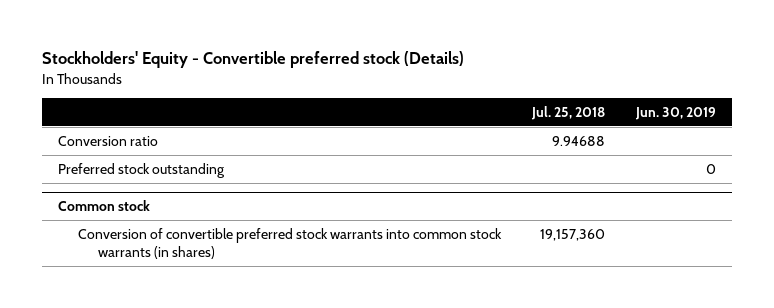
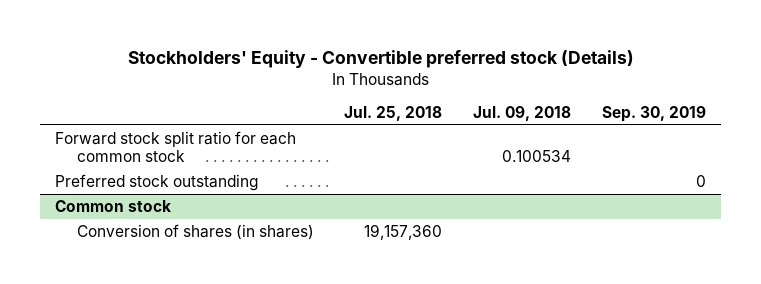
- | Jul. 25, 2018 | Jun. 30, 2019
+ | Jul. 25, 2018 | Jul. 09, 2018 | Sep. 30, 2019
- Conversion ratio | 9.94688 |
+ Forward stock split ratio for each common stock | | 0.100534 |
@ Common stock
- Conversion of convertible preferred stock warrants into common stock warrants (in shares) | 19,157,360 |
+ Conversion of shares (in shares) | 19,157,360 | |

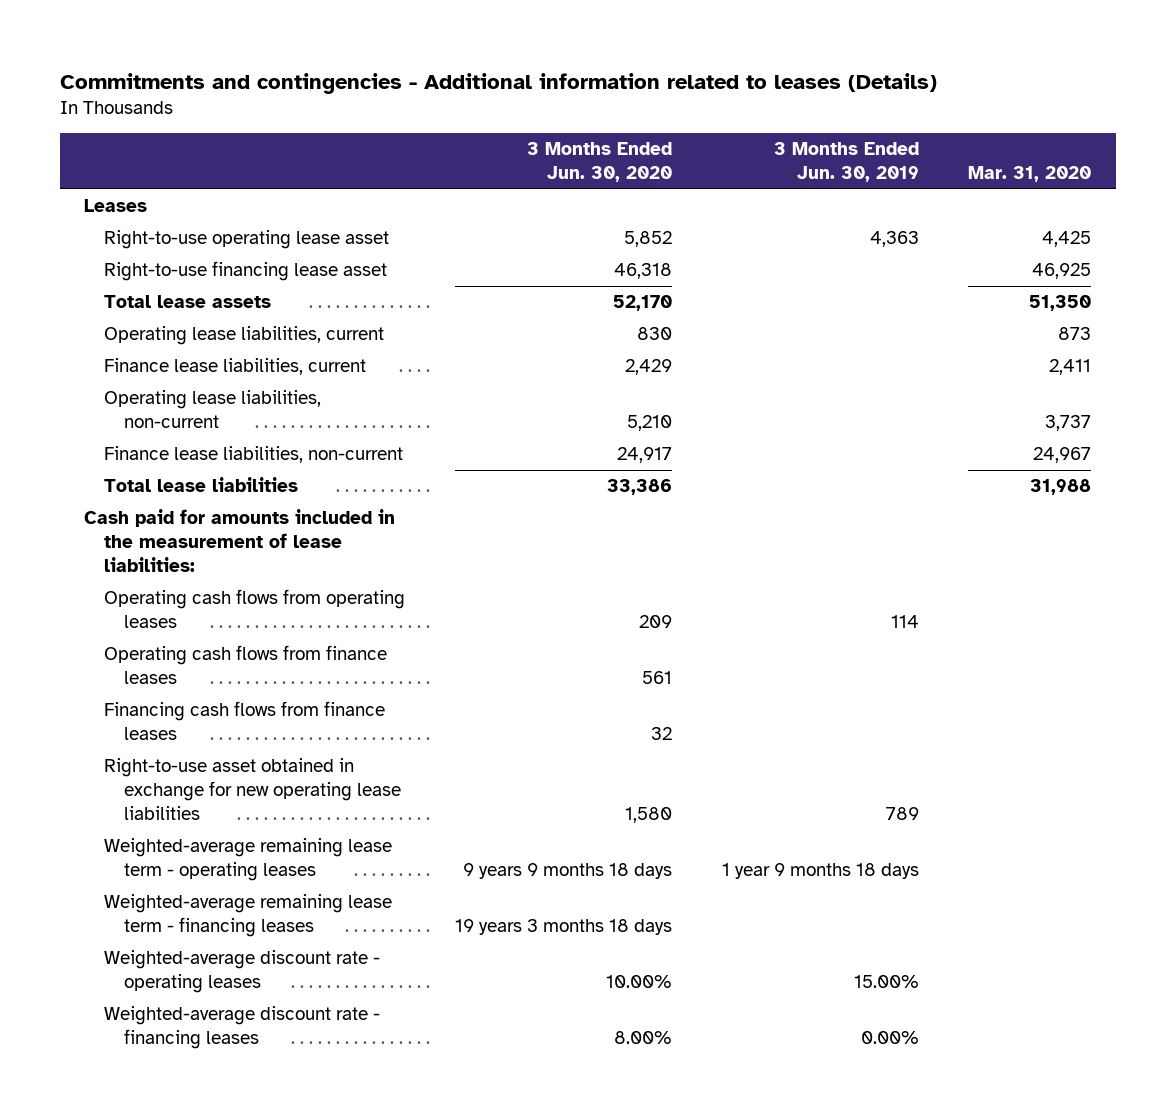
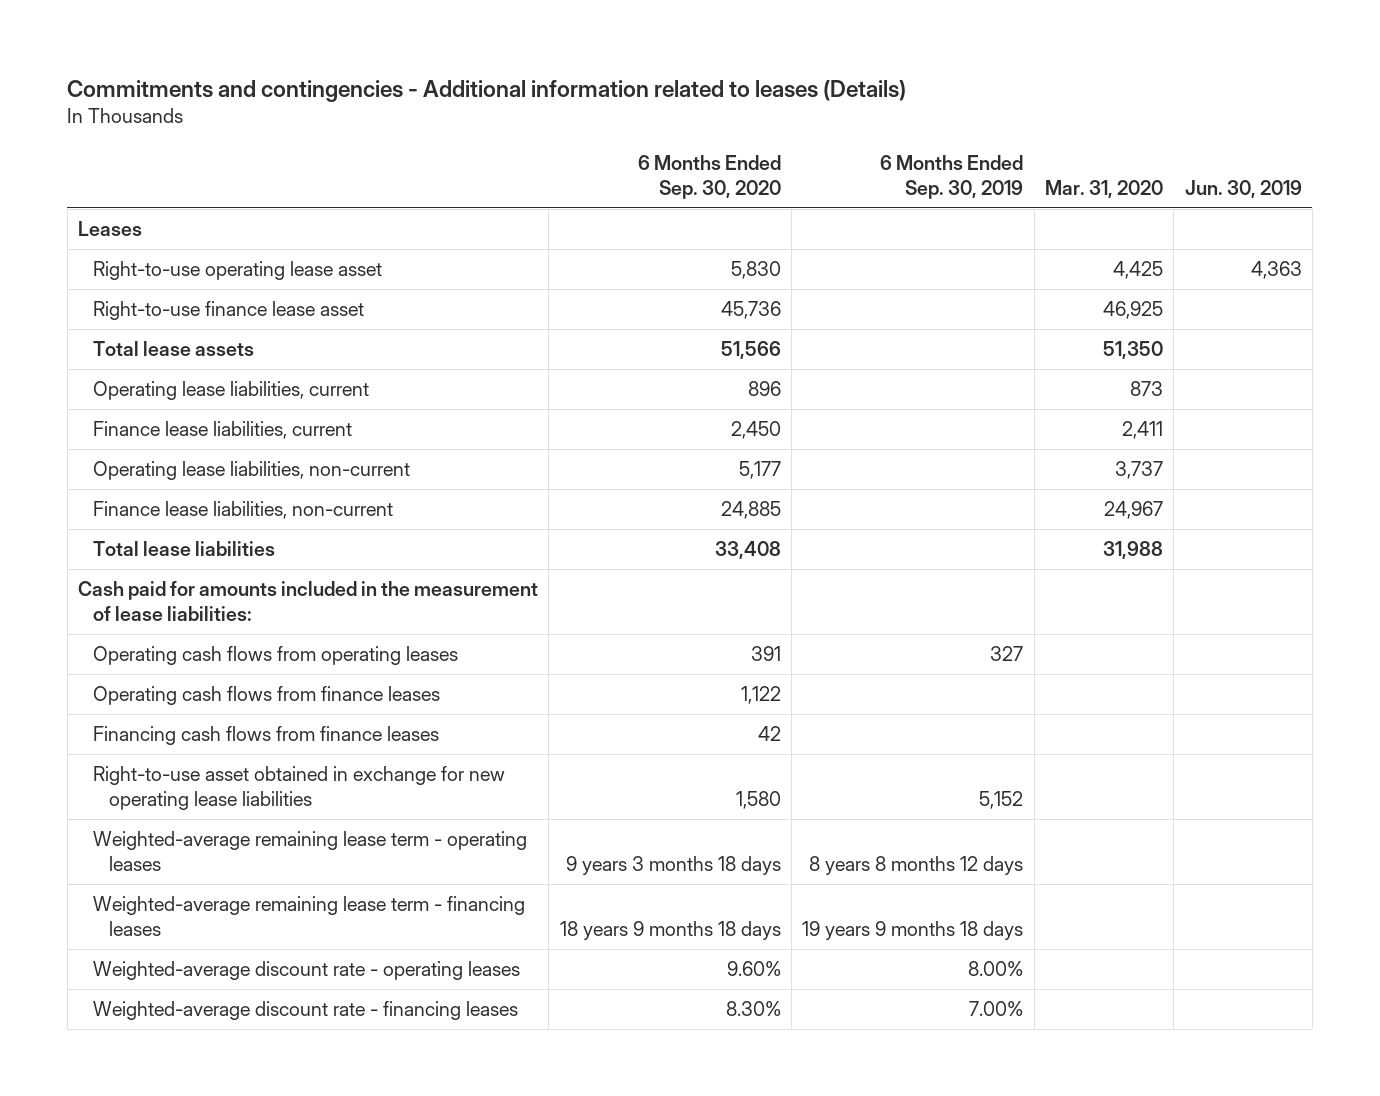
- | 3 Months Ended Jun. 30, 2020 | 3 Months Ended Jun. 30, 2019 | Mar. 31, 2020
+ | 6 Months Ended Sep. 30, 2020 | 6 Months Ended Sep. 30, 2019 | Mar. 31, 2020 | Jun. 30, 2019
- Right-to-use financing lease asset | 46,318 | | 46,925
+ Right-to-use finance lease asset | 45,736 | | 46,925 |

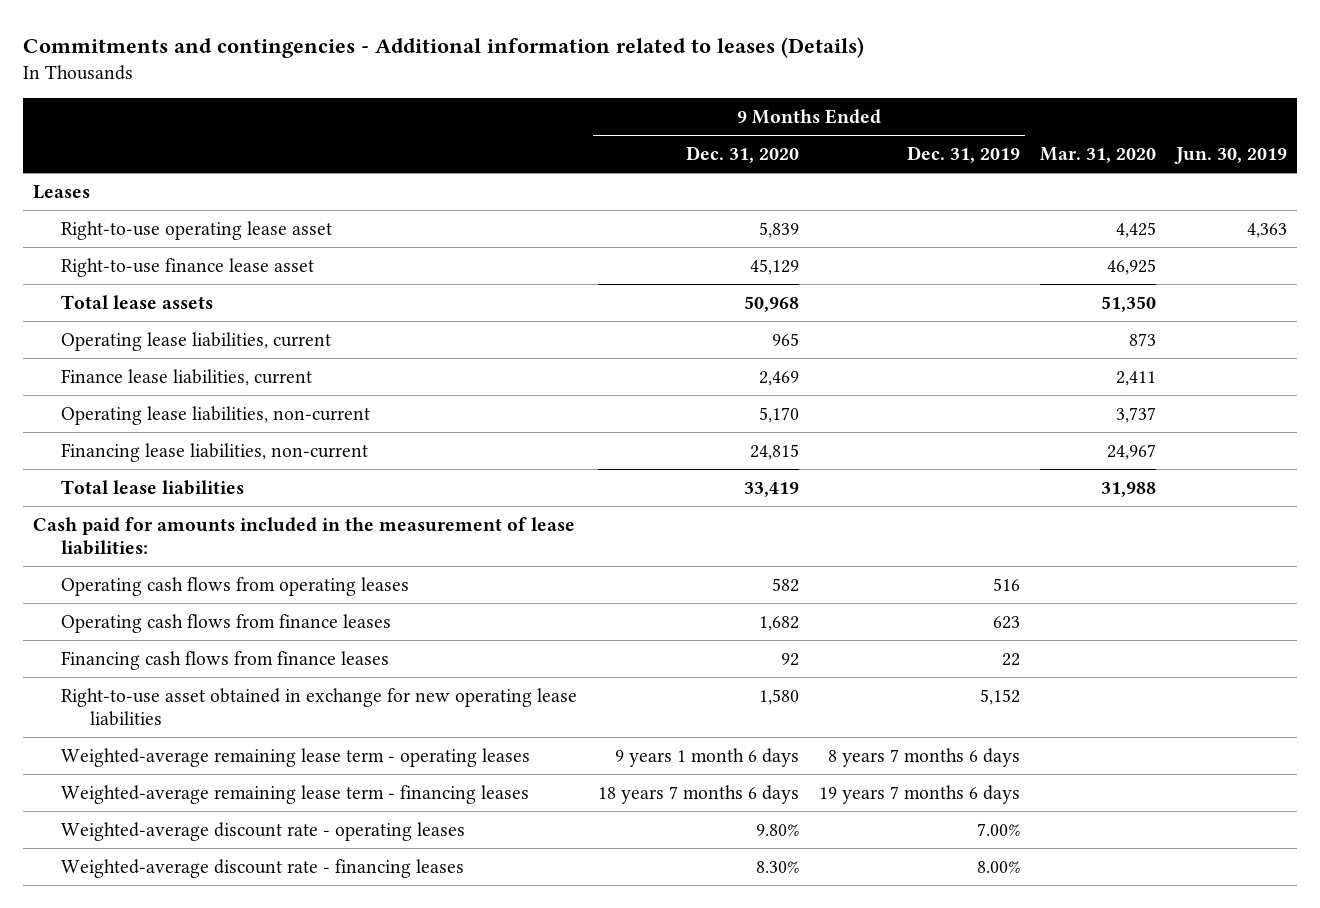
- | 6 Months Ended Sep. 30, 2020 | 6 Months Ended Sep. 30, 2019 | Mar. 31, 2020 | Jun. 30, 2019
+ | 9 Months Ended Dec. 31, 2020 | 9 Months Ended Dec. 31, 2019 | Mar. 31, 2020 | Jun. 30, 2019
- Finance lease liabilities, non-current | 24,885 | | 24,967 |
+ Financing lease liabilities, non-current | 24,815 | | 24,967 |

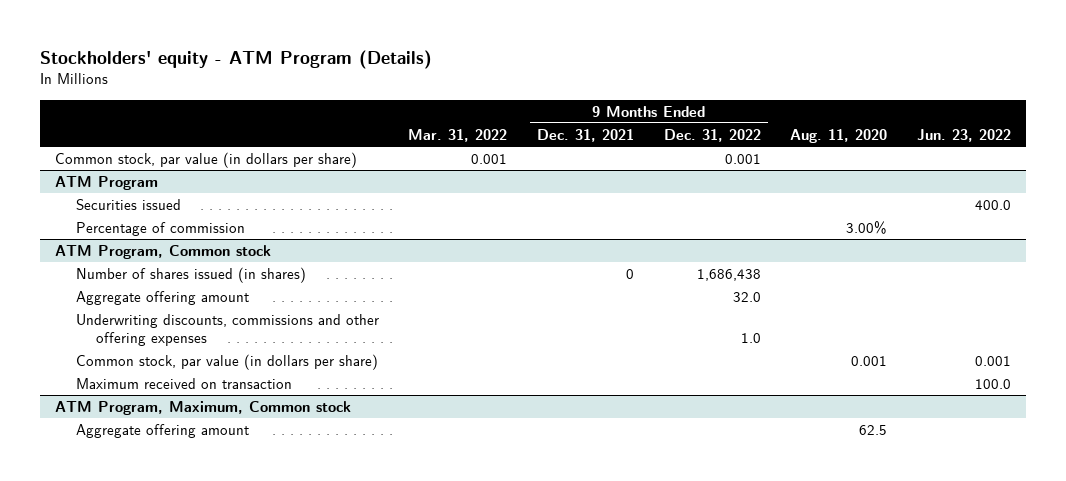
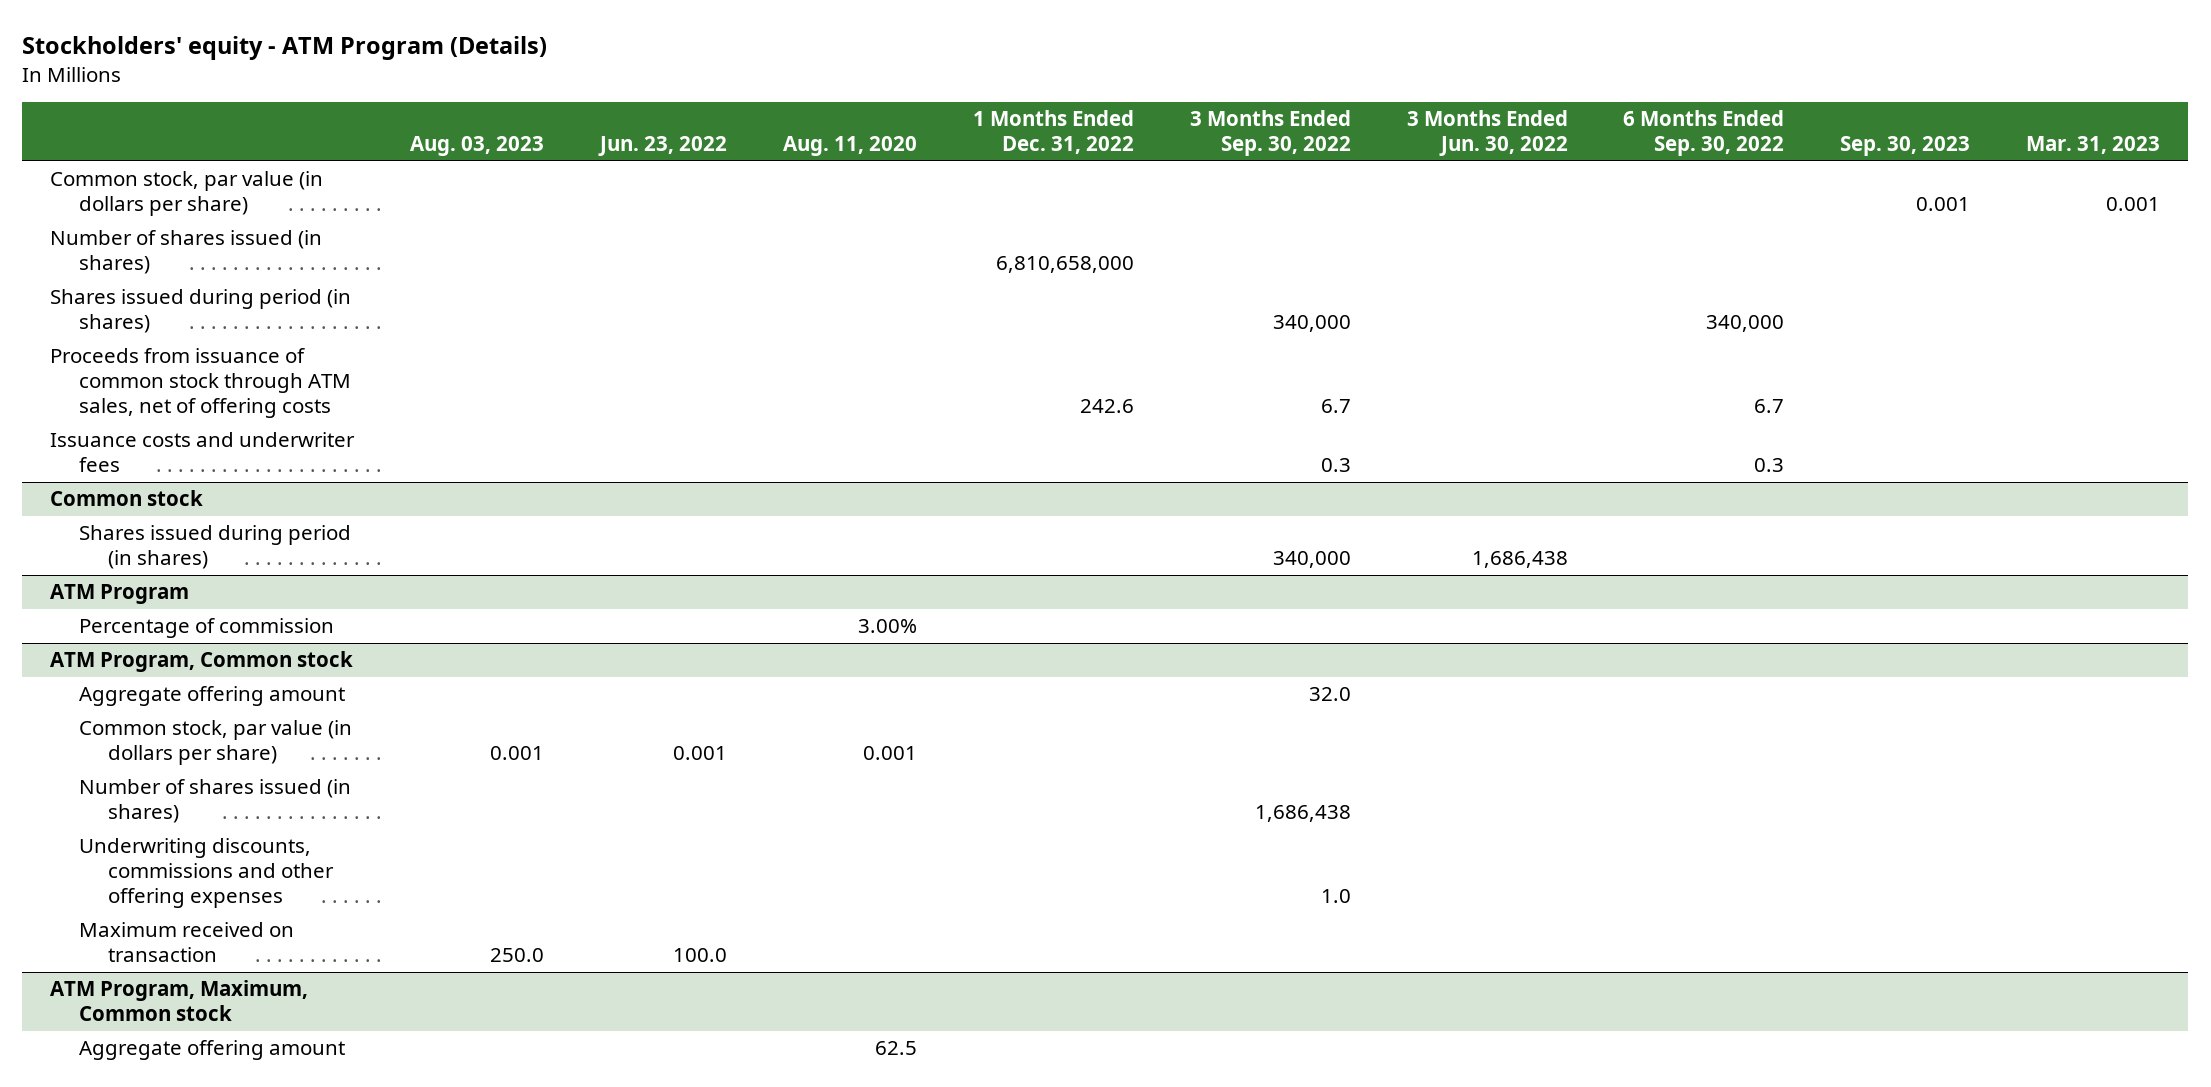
- | Mar. 31, 2022 | 9 Months Ended Dec. 31, 2021 | 9 Months Ended Dec. 31, 2022 | Aug. 11, 2020 | Jun. 23, 2022
+ | Aug. 03, 2023 | Jun. 23, 2022 | Aug. 11, 2020 | 1 Months Ended Dec. 31, 2022 | 3 Months Ended Sep. 30, 2022 | 3 Months Ended Jun. 30, 2022 | 6 Months Ended Sep. 30, 2022 | Sep. 30, 2023 | Mar. 31, 2023
+ Number of shares issued (in shares) | | | | 6,810,658,000 | | | | |
+ Shares issued during period (in shares) | | | | | 340,000 | | 340,000 | |
+ Proceeds from issuance of common stock through ATM sales, net of offering costs | | | | 242.6 | 6.7 | | 6.7 | |
+ Issuance costs and underwriter fees | | | | | 0.3 | | 0.3 | |
+ Common stock
+ Shares issued during period (in shares) | | | | | 340,000 | 1,686,438 | | |
@ ATM Program
- Securities issued | | | | | 400.0
@ ATM Program, Common stock
moved down: Number of shares issued (in shares) | | | | | 1,686,438 | | | |
moved down: Underwriting discounts, commissions and other offering expenses | | | | | 1.0 | | | |

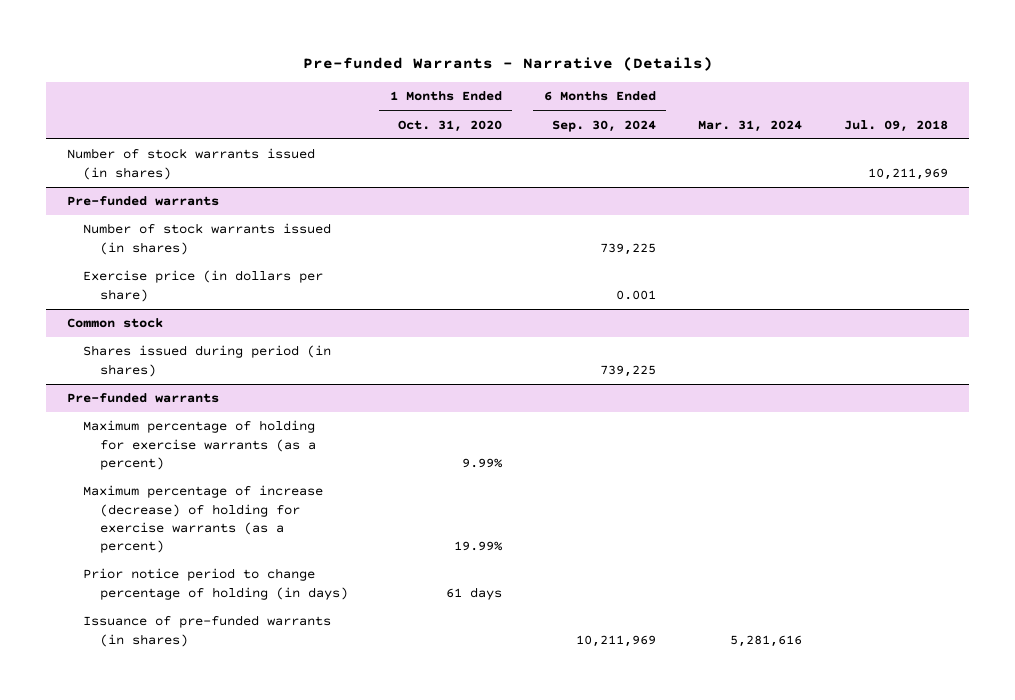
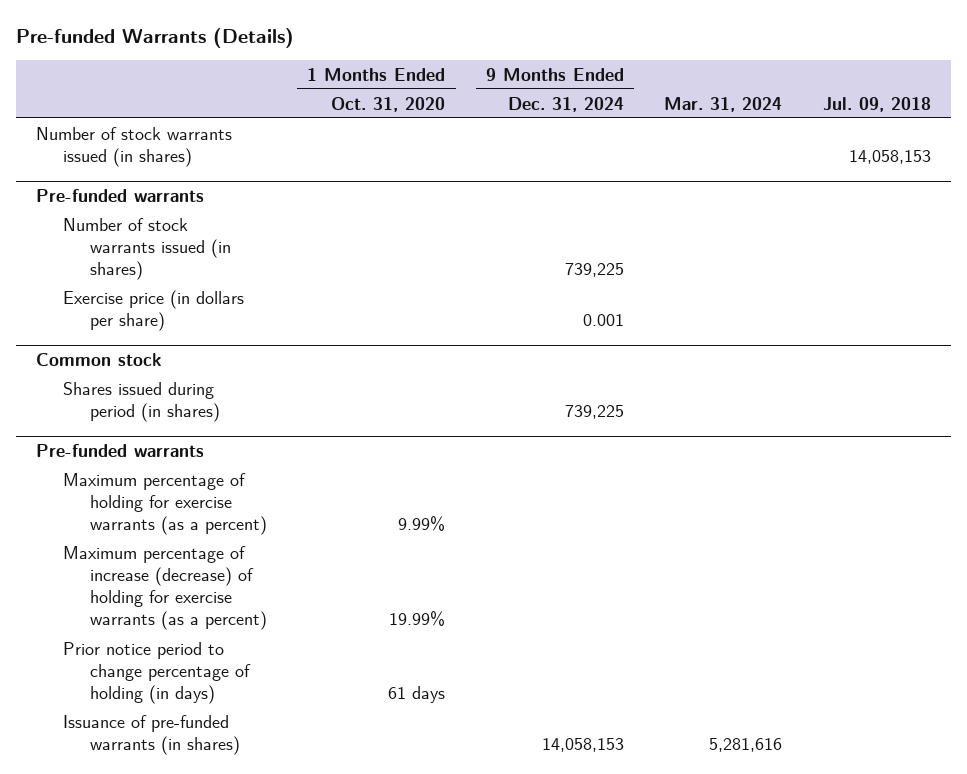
- Pre-funded Warrants - Narrative (Details)
+ Pre-funded Warrants (Details)
- | 1 Months Ended Oct. 31, 2020 | 6 Months Ended Sep. 30, 2024 | Mar. 31, 2024 | Jul. 09, 2018
+ | 1 Months Ended Oct. 31, 2020 | 9 Months Ended Dec. 31, 2024 | Mar. 31, 2024 | Jul. 09, 2018
- Number of stock warrants issued (in shares) | | | | 10,211,969
+ Number of stock warrants issued (in shares) | | | | 14,058,153

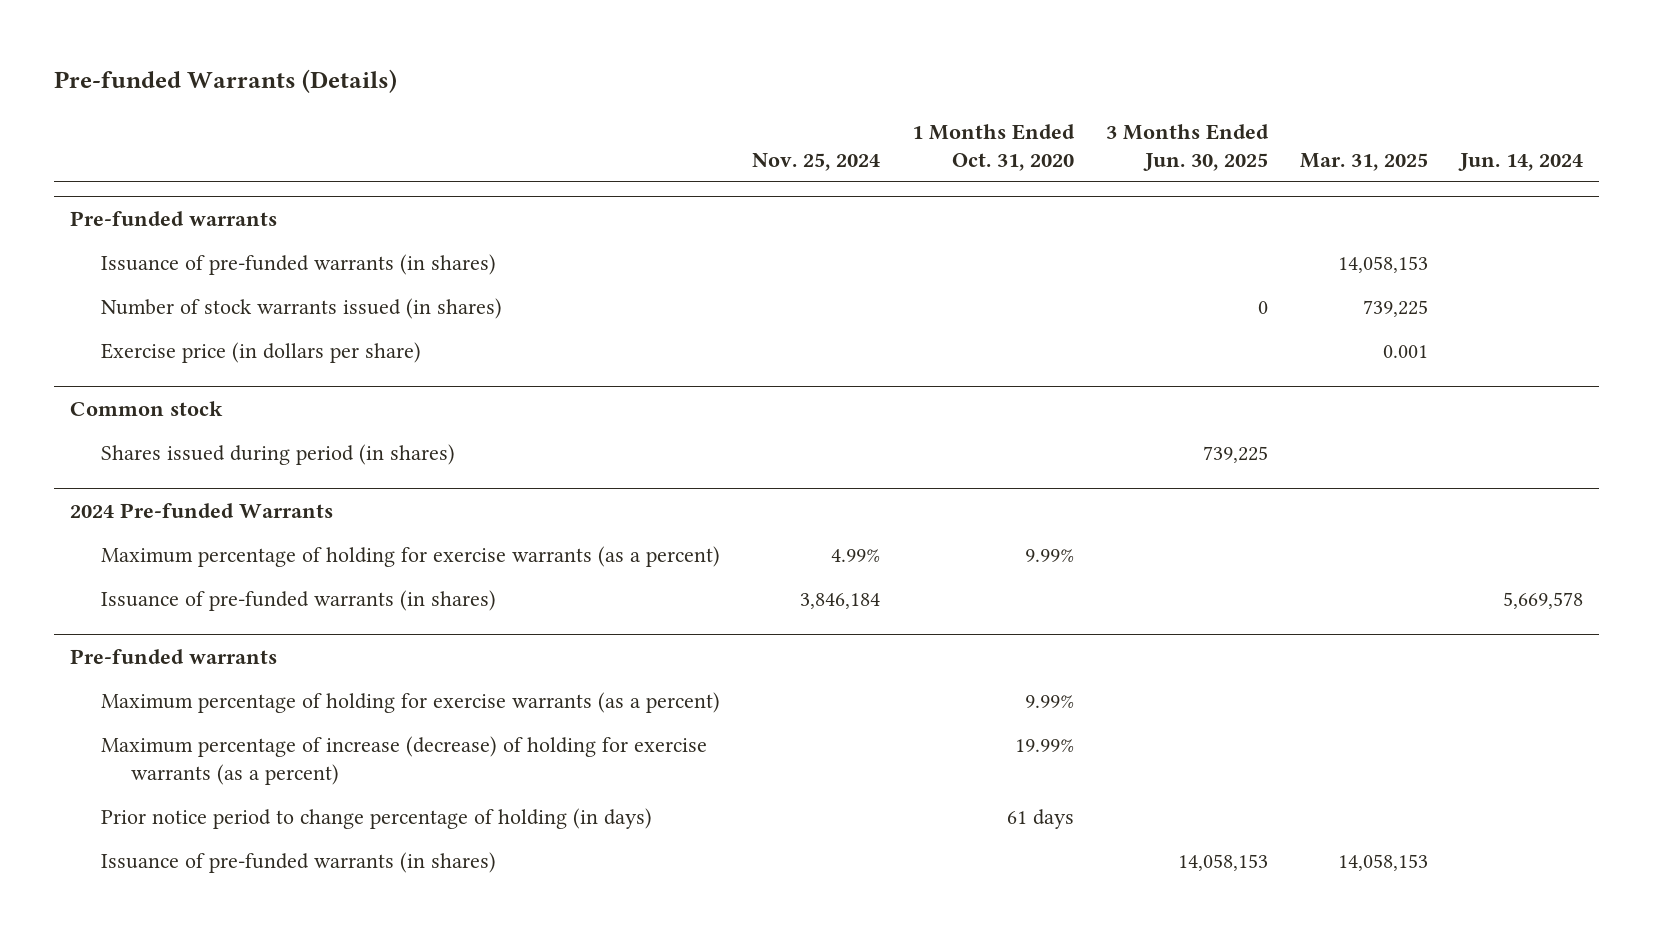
- | 1 Months Ended Oct. 31, 2020 | 9 Months Ended Dec. 31, 2024 | Mar. 31, 2024 | Jul. 09, 2018
+ | Nov. 25, 2024 | 1 Months Ended Oct. 31, 2020 | 3 Months Ended Jun. 30, 2025 | Mar. 31, 2025 | Jun. 14, 2024
- Number of stock warrants issued (in shares) | | | | 14,058,153
@ Pre-funded warrants
+ Issuance of pre-funded warrants (in shares) | | | | 14,058,153 |
+ 2024 Pre-funded Warrants
+ Maximum percentage of holding for exercise warrants (as a percent) | 4.99% | 9.99% | | |
+ Issuance of pre-funded warrants (in shares) | 3,846,184 | | | | 5,669,578

